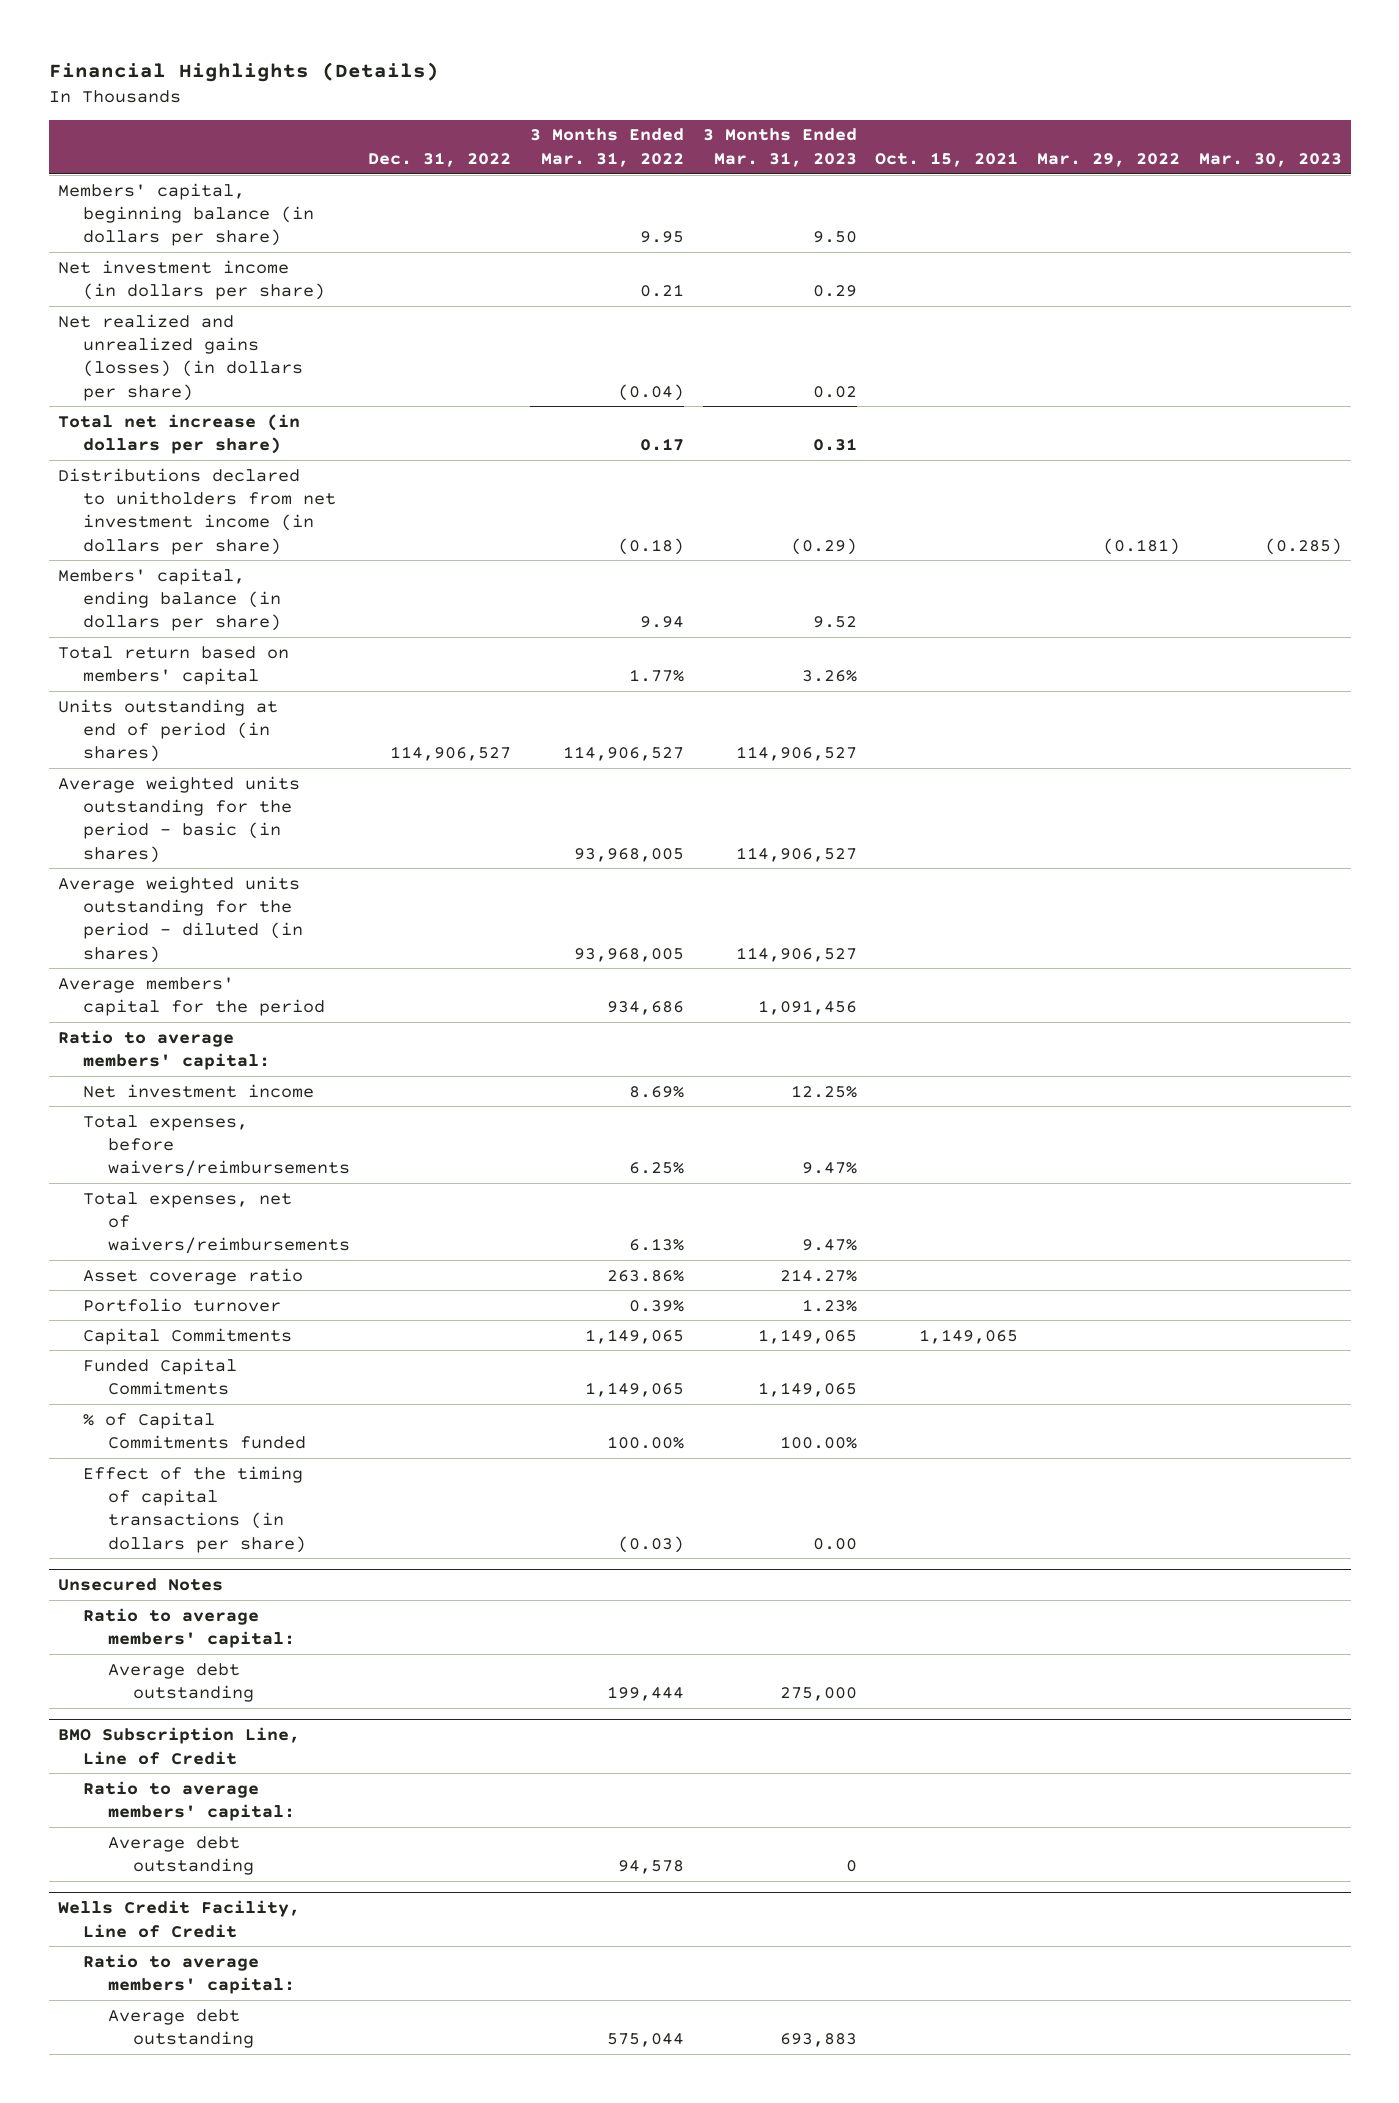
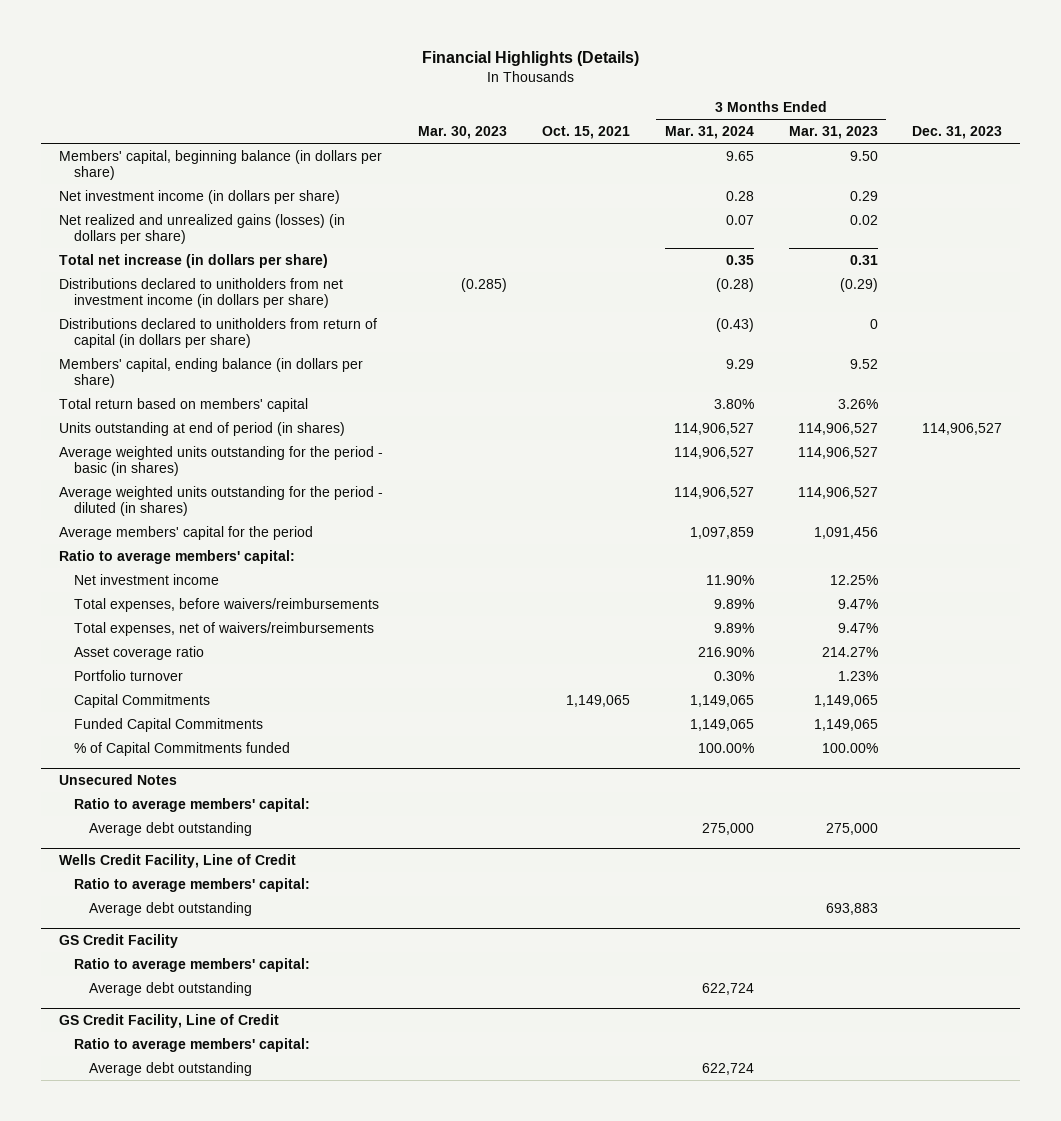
- | Dec. 31, 2022 | 3 Months Ended Mar. 31, 2022 | 3 Months Ended Mar. 31, 2023 | Oct. 15, 2021 | Mar. 29, 2022 | Mar. 30, 2023
+ | Mar. 30, 2023 | Oct. 15, 2021 | 3 Months Ended Mar. 31, 2024 | 3 Months Ended Mar. 31, 2023 | Dec. 31, 2023
+ Distributions declared to unitholders from return of capital (in dollars per share) | | | (0.43) | 0 |
- Effect of the timing of capital transactions (in dollars per share) | | (0.03) | 0.00 | | |
- BMO Subscription Line, Line of Credit
- Ratio to average members' capital:
- Average debt outstanding | | 94,578 | 0 | | |
+ GS Credit Facility
+ Ratio to average members' capital:
+ Average debt outstanding | | | 622,724 | |
+ GS Credit Facility, Line of Credit
+ Ratio to average members' capital:
+ Average debt outstanding | | | 622,724 | |

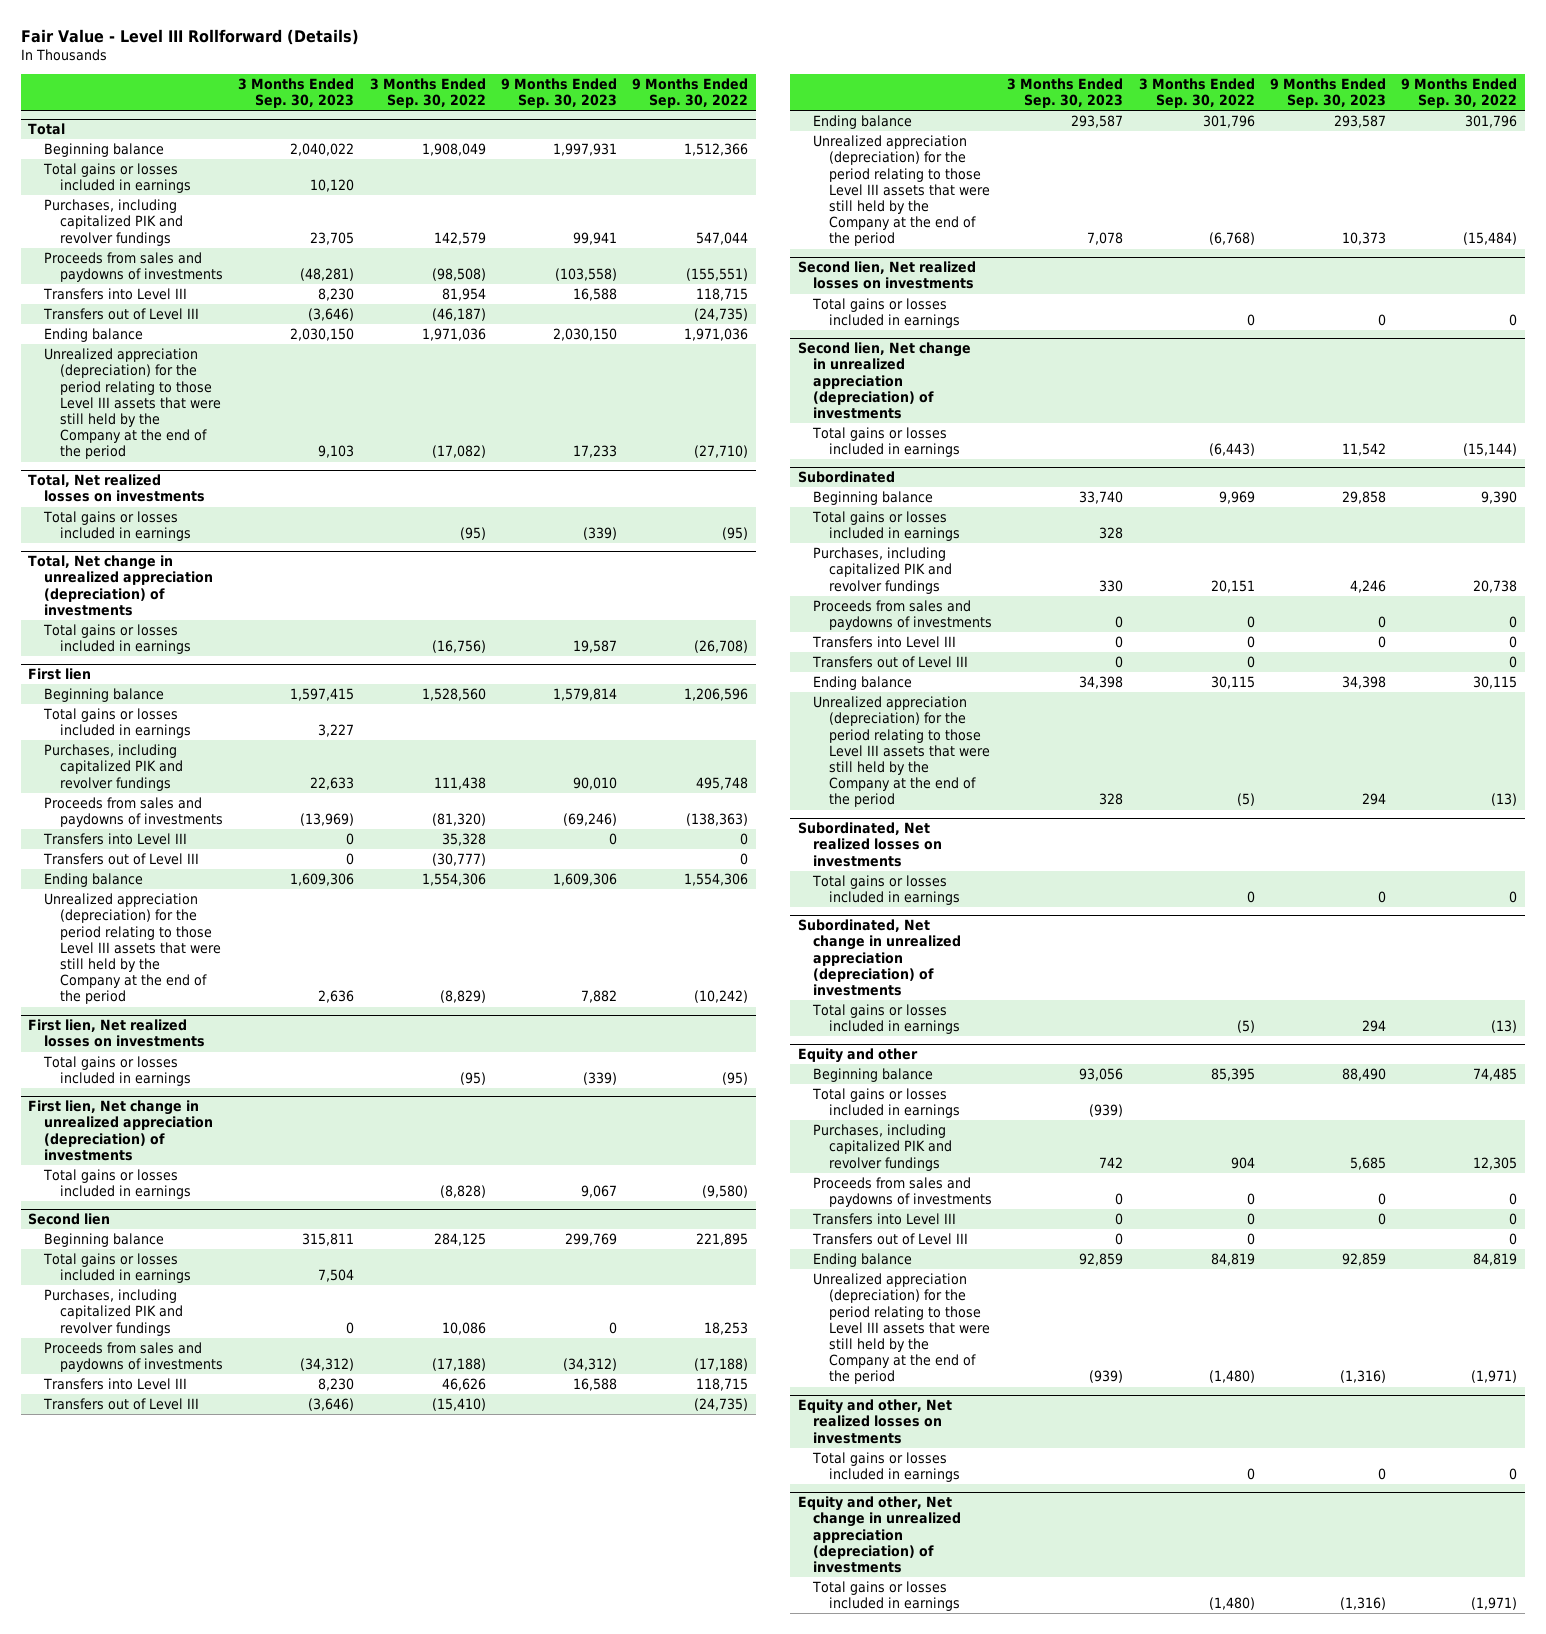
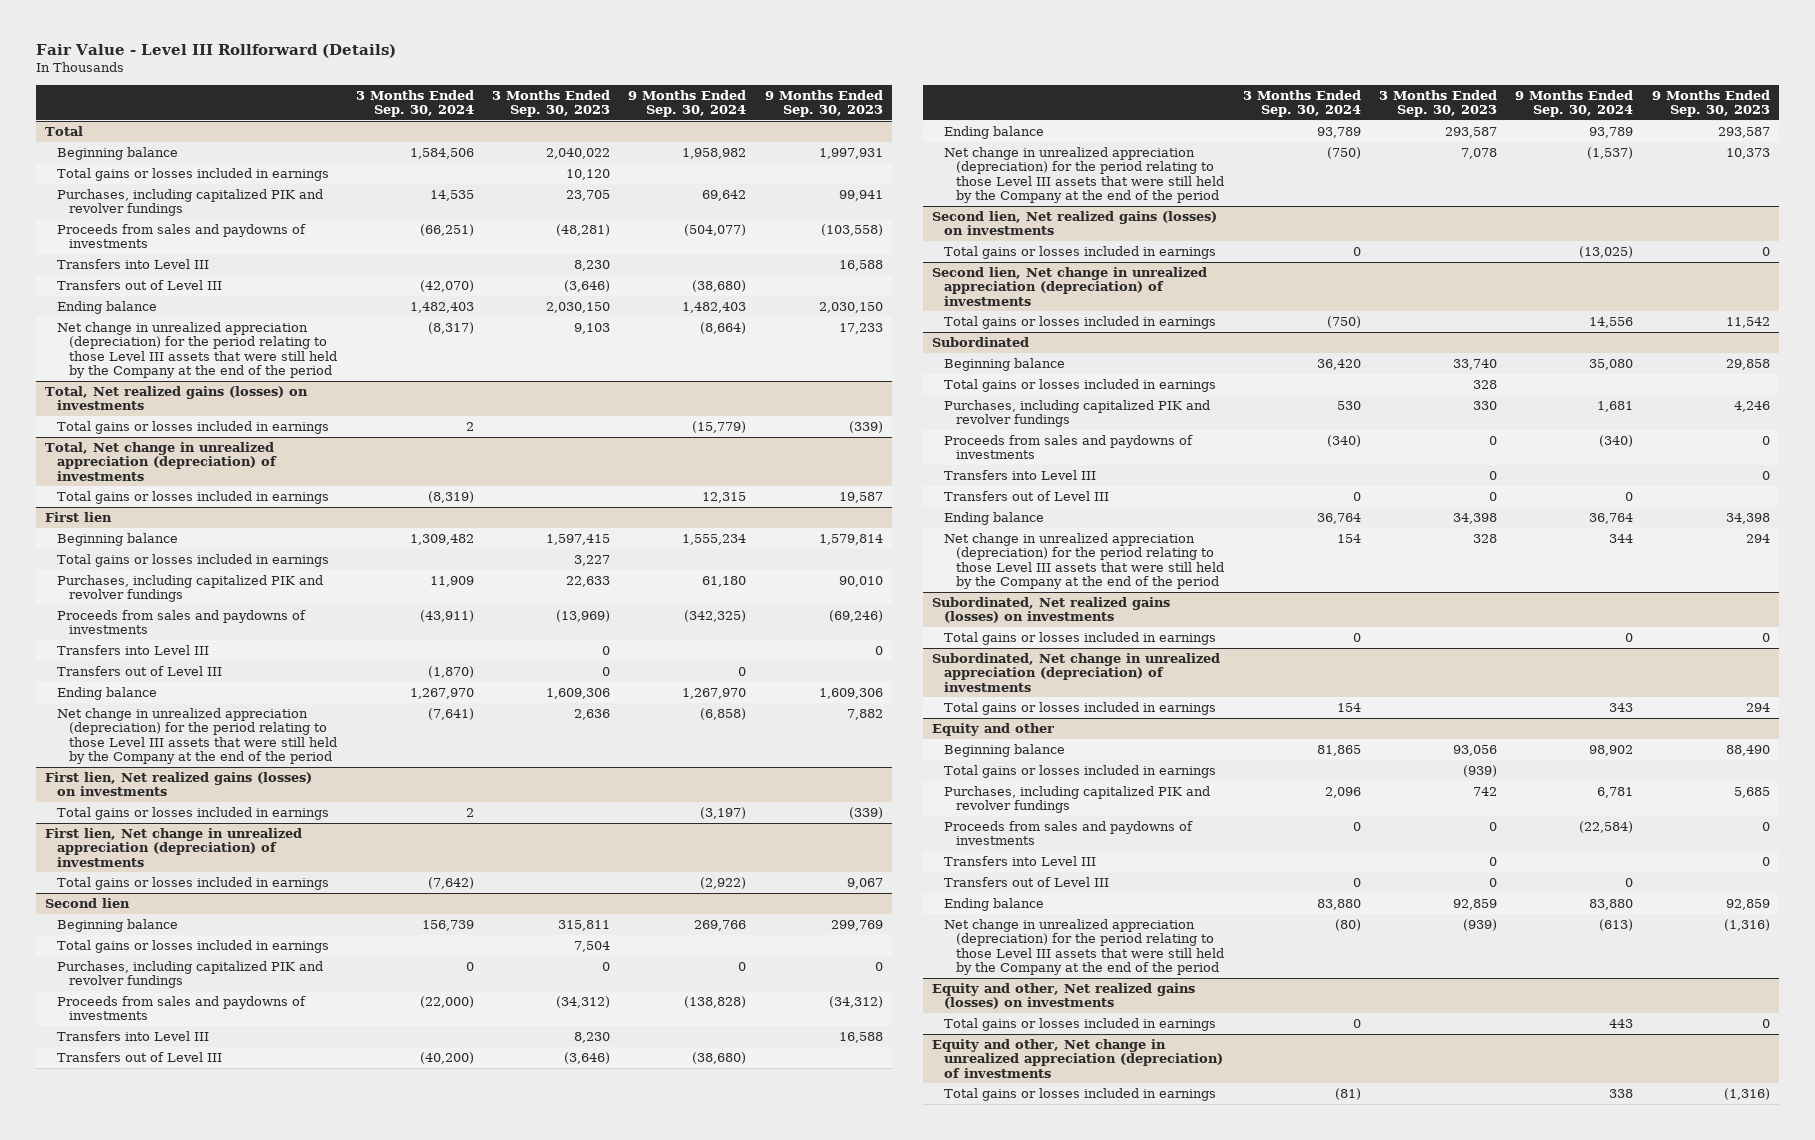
- | 3 Months Ended Sep. 30, 2023 | 3 Months Ended Sep. 30, 2022 | 9 Months Ended Sep. 30, 2023 | 9 Months Ended Sep. 30, 2022
+ | 3 Months Ended Sep. 30, 2024 | 3 Months Ended Sep. 30, 2023 | 9 Months Ended Sep. 30, 2024 | 9 Months Ended Sep. 30, 2023
@ Total
- Unrealized appreciation (depreciation) for the period relating to those Level III assets that were still held by the Company at the end of the period | 9,103 | (17,082) | 17,233 | (27,710)
- Total, Net realized losses on investments
@ Total
+ Net change in unrealized appreciation (depreciation) for the period relating to those Level III assets that were still held by the Company at the end of the period | (8,317) | 9,103 | (8,664) | 17,233
+ Total, Net realized gains (losses) on investments
@ First lien
- Unrealized appreciation (depreciation) for the period relating to those Level III assets that were still held by the Company at the end of the period | 2,636 | (8,829) | 7,882 | (10,242)
- First lien, Net realized losses on investments
@ First lien
+ Net change in unrealized appreciation (depreciation) for the period relating to those Level III assets that were still held by the Company at the end of the period | (7,641) | 2,636 | (6,858) | 7,882
+ First lien, Net realized gains (losses) on investments
@ Second lien
- Unrealized appreciation (depreciation) for the period relating to those Level III assets that were still held by the Company at the end of the period | 7,078 | (6,768) | 10,373 | (15,484)
- Second lien, Net realized losses on investments
@ Second lien
+ Net change in unrealized appreciation (depreciation) for the period relating to those Level III assets that were still held by the Company at the end of the period | (750) | 7,078 | (1,537) | 10,373
+ Second lien, Net realized gains (losses) on investments
@ Subordinated
- Unrealized appreciation (depreciation) for the period relating to those Level III assets that were still held by the Company at the end of the period | 328 | (5) | 294 | (13)
- Subordinated, Net realized losses on investments
@ Subordinated
+ Net change in unrealized appreciation (depreciation) for the period relating to those Level III assets that were still held by the Company at the end of the period | 154 | 328 | 344 | 294
+ Subordinated, Net realized gains (losses) on investments
@ Equity and other
- Unrealized appreciation (depreciation) for the period relating to those Level III assets that were still held by the Company at the end of the period | (939) | (1,480) | (1,316) | (1,971)
- Equity and other, Net realized losses on investments
@ Equity and other
+ Net change in unrealized appreciation (depreciation) for the period relating to those Level III assets that were still held by the Company at the end of the period | (80) | (939) | (613) | (1,316)
+ Equity and other, Net realized gains (losses) on investments

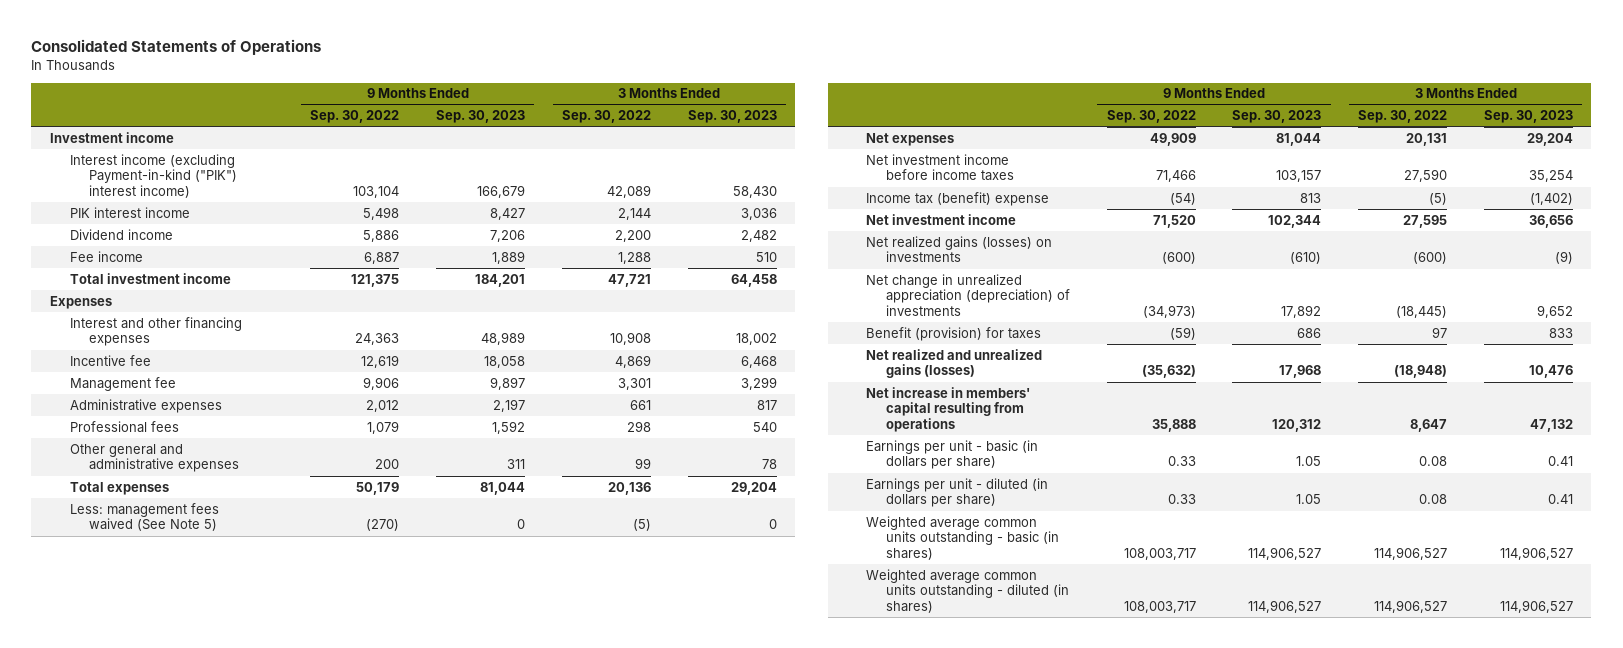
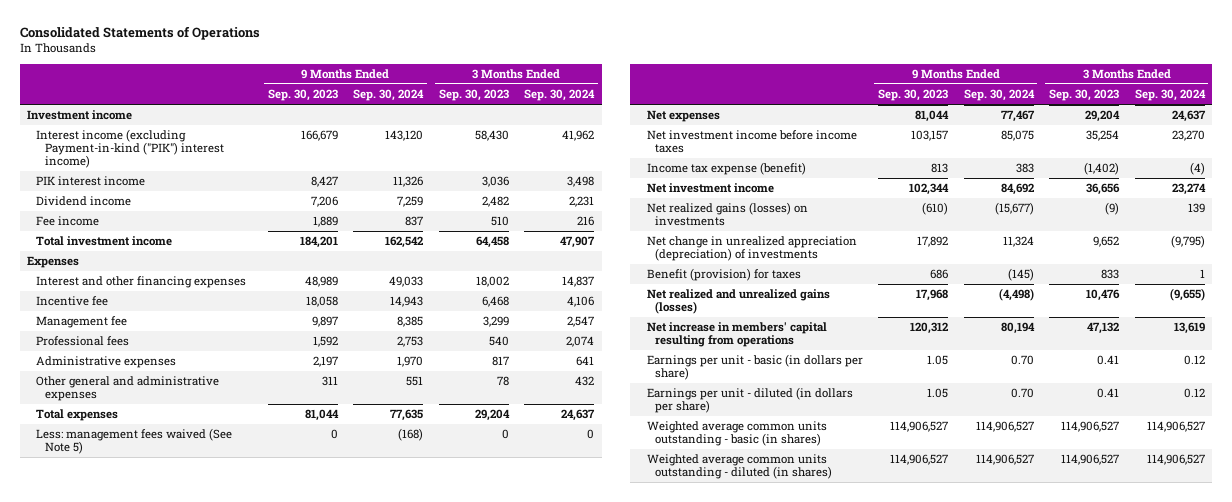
- | 9 Months Ended Sep. 30, 2022 | 9 Months Ended Sep. 30, 2023 | 3 Months Ended Sep. 30, 2022 | 3 Months Ended Sep. 30, 2023
+ | 9 Months Ended Sep. 30, 2023 | 9 Months Ended Sep. 30, 2024 | 3 Months Ended Sep. 30, 2023 | 3 Months Ended Sep. 30, 2024
moved down: Administrative expenses | 2,197 | 1,970 | 817 | 641
- Income tax (benefit) expense | (54) | 813 | (5) | (1,402)
+ Income tax expense (benefit) | 813 | 383 | (1,402) | (4)

